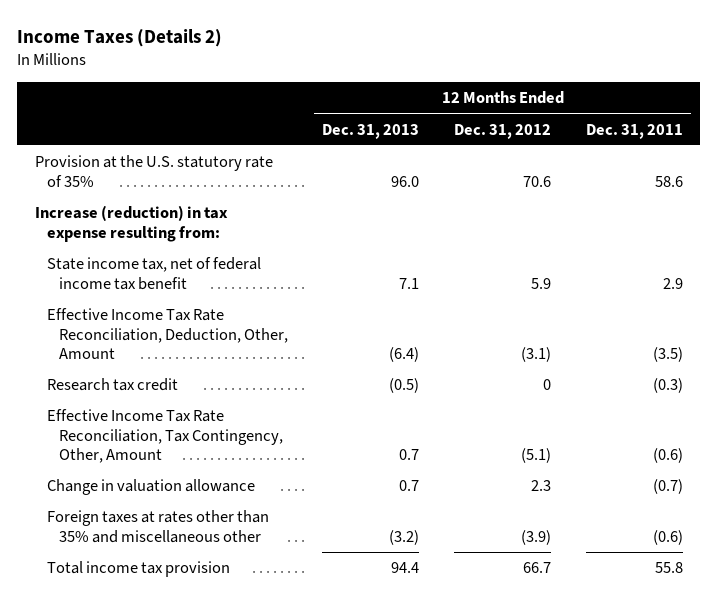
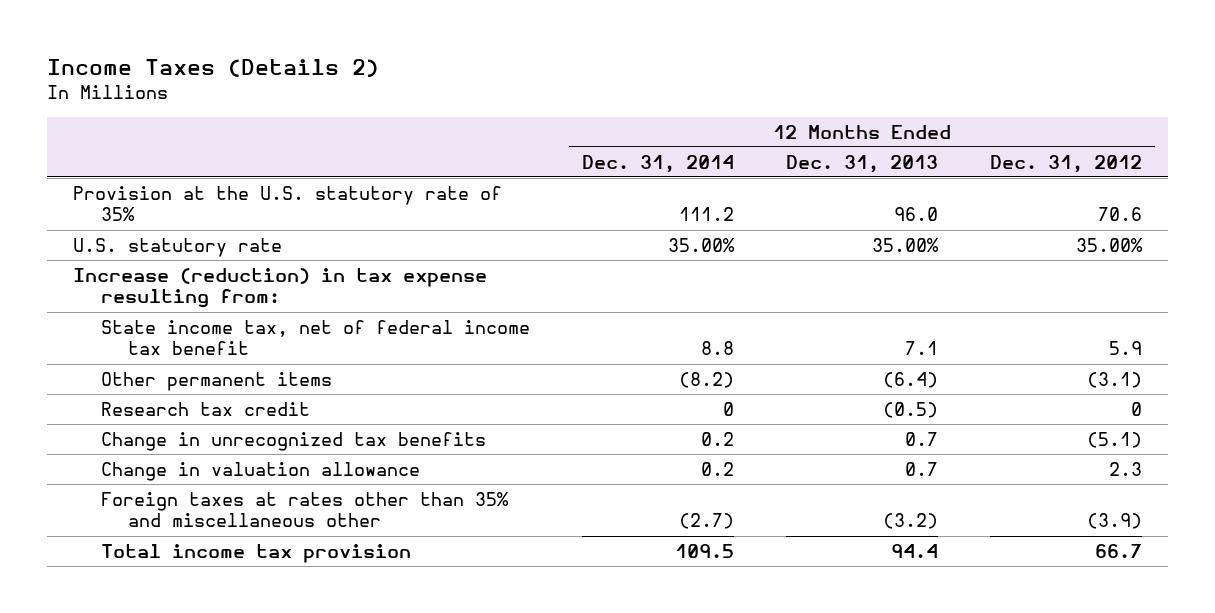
- | 12 Months Ended Dec. 31, 2013 | 12 Months Ended Dec. 31, 2012 | 12 Months Ended Dec. 31, 2011
+ | 12 Months Ended Dec. 31, 2014 | 12 Months Ended Dec. 31, 2013 | 12 Months Ended Dec. 31, 2012
+ U.S. statutory rate | 35.00% | 35.00% | 35.00%
- Effective Income Tax Rate Reconciliation, Deduction, Other, Amount | (6.4) | (3.1) | (3.5)
+ Other permanent items | (8.2) | (6.4) | (3.1)
- Effective Income Tax Rate Reconciliation, Tax Contingency, Other, Amount | 0.7 | (5.1) | (0.6)
+ Change in unrecognized tax benefits | 0.2 | 0.7 | (5.1)

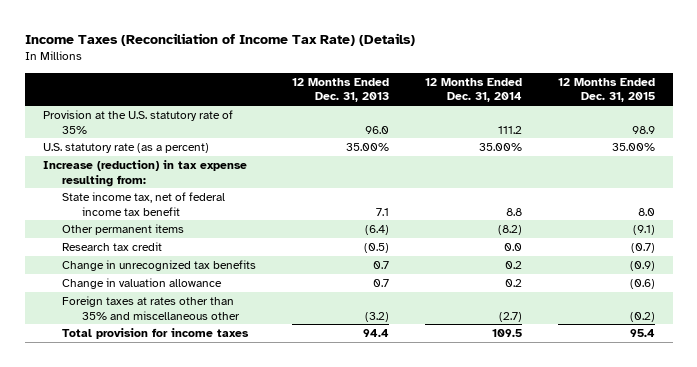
- Income Taxes (Details 2)
+ Income Taxes (Reconciliation of Income Tax Rate) (Details)
- | 12 Months Ended Dec. 31, 2014 | 12 Months Ended Dec. 31, 2013 | 12 Months Ended Dec. 31, 2012
+ | 12 Months Ended Dec. 31, 2013 | 12 Months Ended Dec. 31, 2014 | 12 Months Ended Dec. 31, 2015
- U.S. statutory rate | 35.00% | 35.00% | 35.00%
+ U.S. statutory rate (as a percent) | 35.00% | 35.00% | 35.00%
- Research tax credit | 0 | (0.5) | 0
+ Research tax credit | (0.5) | 0.0 | (0.7)
- Total income tax provision | 109.5 | 94.4 | 66.7
+ Total provision for income taxes | 94.4 | 109.5 | 95.4

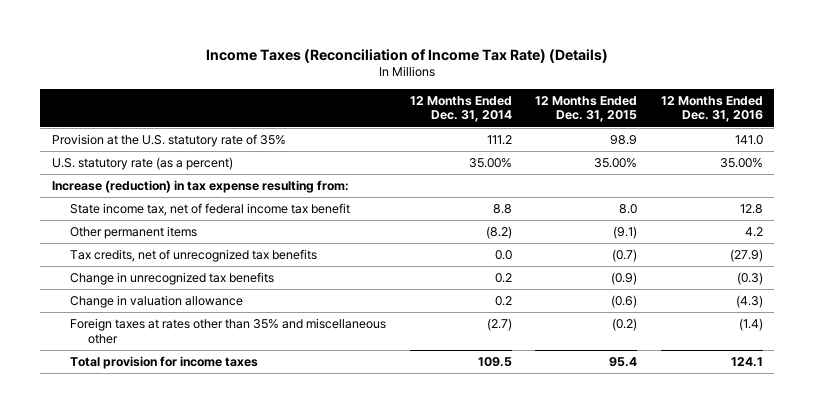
- | 12 Months Ended Dec. 31, 2013 | 12 Months Ended Dec. 31, 2014 | 12 Months Ended Dec. 31, 2015
+ | 12 Months Ended Dec. 31, 2014 | 12 Months Ended Dec. 31, 2015 | 12 Months Ended Dec. 31, 2016
- Research tax credit | (0.5) | 0.0 | (0.7)
+ Tax credits, net of unrecognized tax benefits | 0.0 | (0.7) | (27.9)

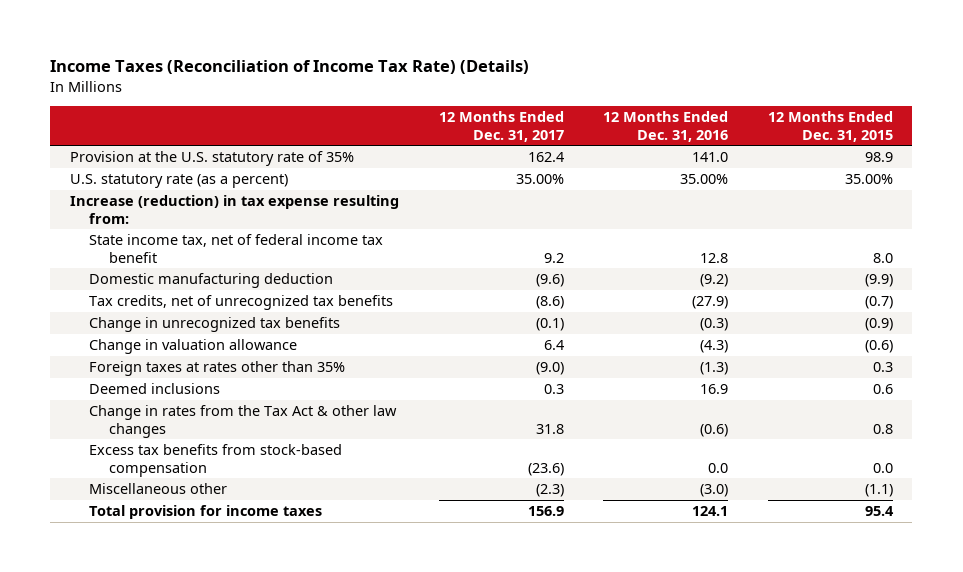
- | 12 Months Ended Dec. 31, 2014 | 12 Months Ended Dec. 31, 2015 | 12 Months Ended Dec. 31, 2016
+ | 12 Months Ended Dec. 31, 2017 | 12 Months Ended Dec. 31, 2016 | 12 Months Ended Dec. 31, 2015
- Other permanent items | (8.2) | (9.1) | 4.2
+ Domestic manufacturing deduction | (9.6) | (9.2) | (9.9)
- Foreign taxes at rates other than 35% and miscellaneous other | (2.7) | (0.2) | (1.4)
+ Foreign taxes at rates other than 35% | (9.0) | (1.3) | 0.3
+ Deemed inclusions | 0.3 | 16.9 | 0.6
+ Change in rates from the Tax Act & other law changes | 31.8 | (0.6) | 0.8
+ Excess tax benefits from stock-based compensation | (23.6) | 0.0 | 0.0
+ Miscellaneous other | (2.3) | (3.0) | (1.1)

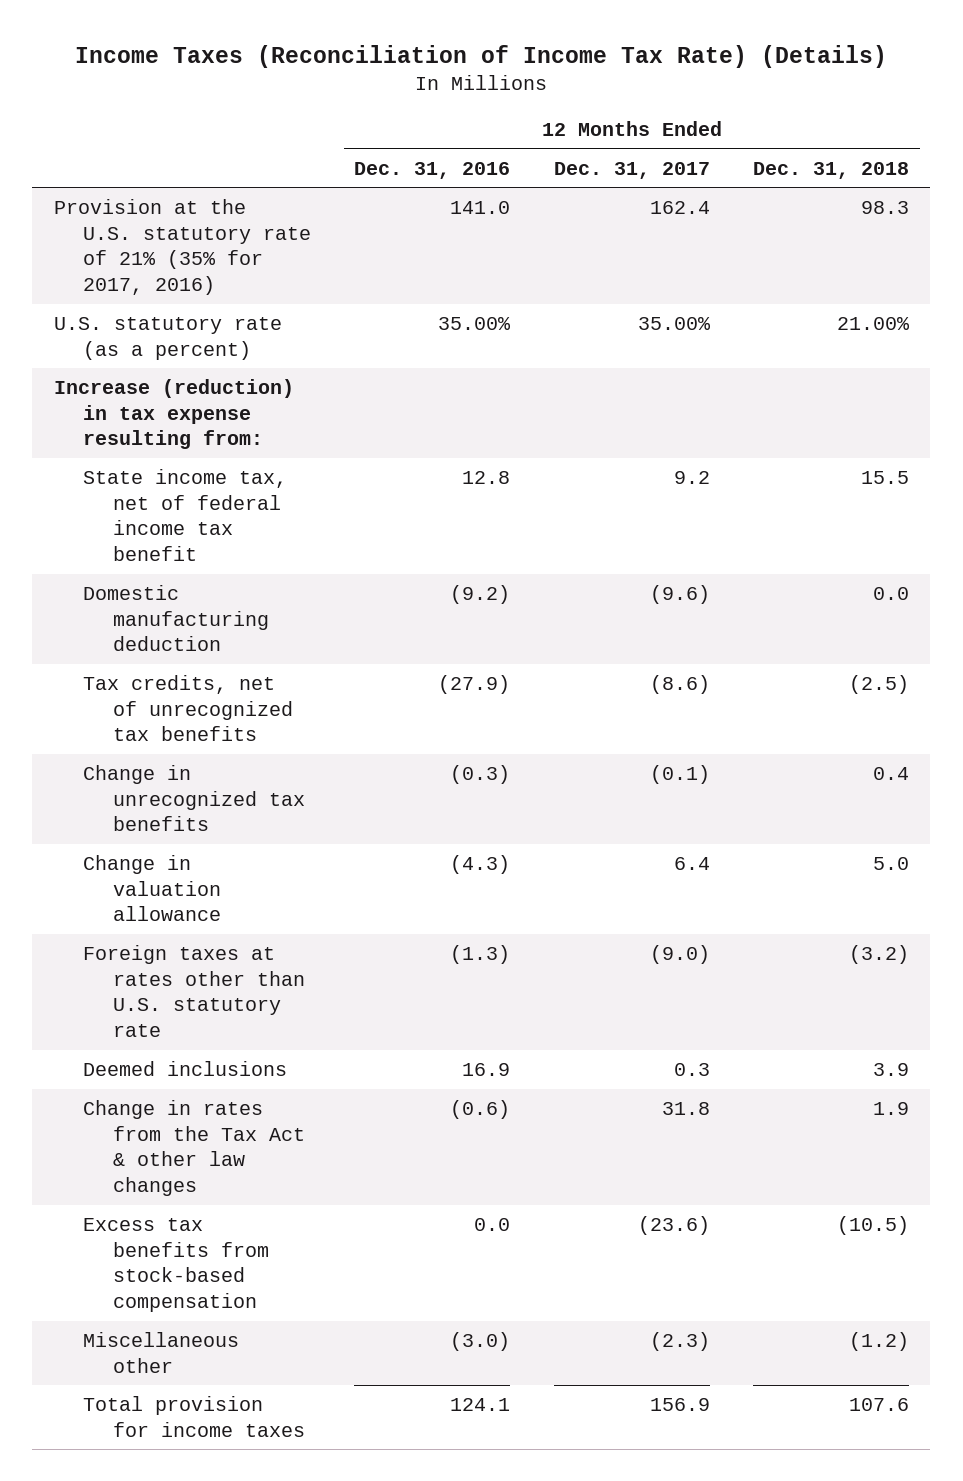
- | 12 Months Ended Dec. 31, 2017 | 12 Months Ended Dec. 31, 2016 | 12 Months Ended Dec. 31, 2015
+ | 12 Months Ended Dec. 31, 2016 | 12 Months Ended Dec. 31, 2017 | 12 Months Ended Dec. 31, 2018
- Provision at the U.S. statutory rate of 35% | 162.4 | 141.0 | 98.9
+ Provision at the U.S. statutory rate of 21% (35% for 2017, 2016) | 141.0 | 162.4 | 98.3
- Foreign taxes at rates other than 35% | (9.0) | (1.3) | 0.3
+ Foreign taxes at rates other than U.S. statutory rate | (1.3) | (9.0) | (3.2)

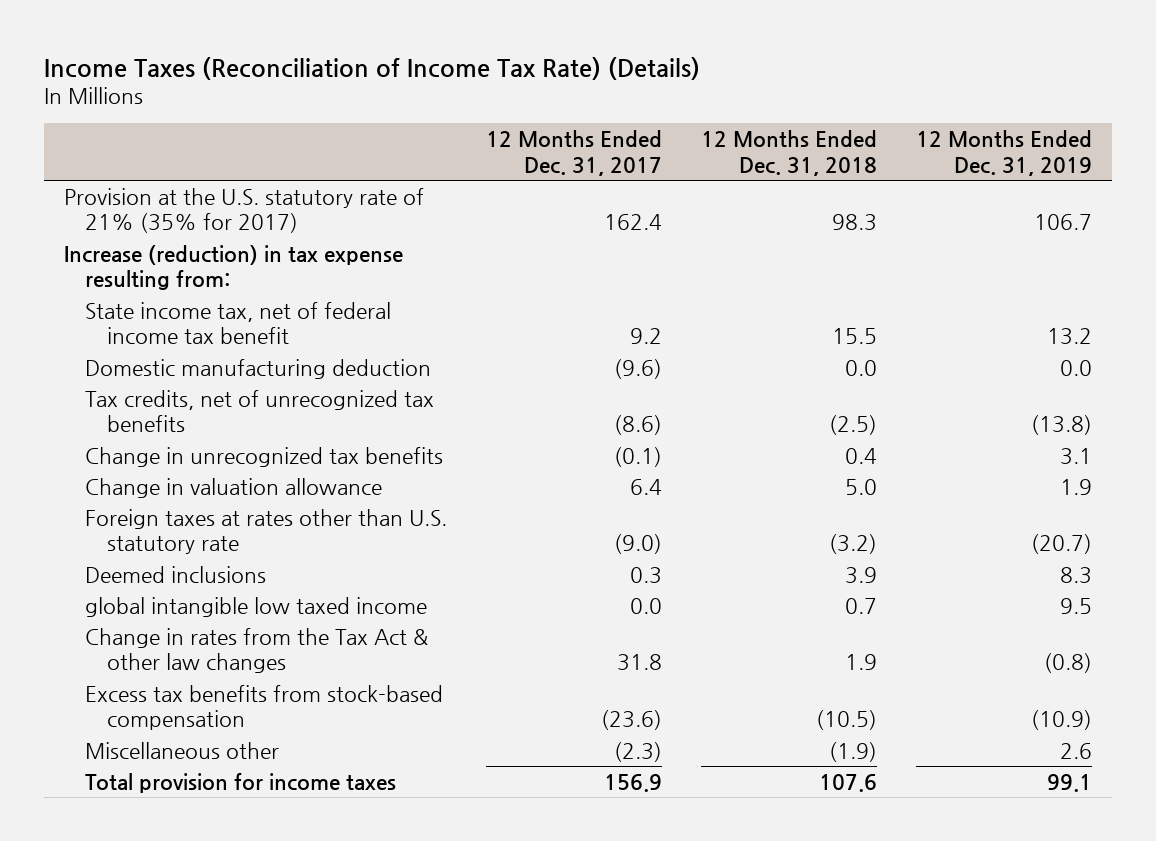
- | 12 Months Ended Dec. 31, 2016 | 12 Months Ended Dec. 31, 2017 | 12 Months Ended Dec. 31, 2018
+ | 12 Months Ended Dec. 31, 2017 | 12 Months Ended Dec. 31, 2018 | 12 Months Ended Dec. 31, 2019
- Provision at the U.S. statutory rate of 21% (35% for 2017, 2016) | 141.0 | 162.4 | 98.3
- U.S. statutory rate (as a percent) | 35.00% | 35.00% | 21.00%
+ Provision at the U.S. statutory rate of 21% (35% for 2017) | 162.4 | 98.3 | 106.7
+ global intangible low taxed income | 0.0 | 0.7 | 9.5
- Miscellaneous other | (3.0) | (2.3) | (1.2)
+ Miscellaneous other | (2.3) | (1.9) | 2.6

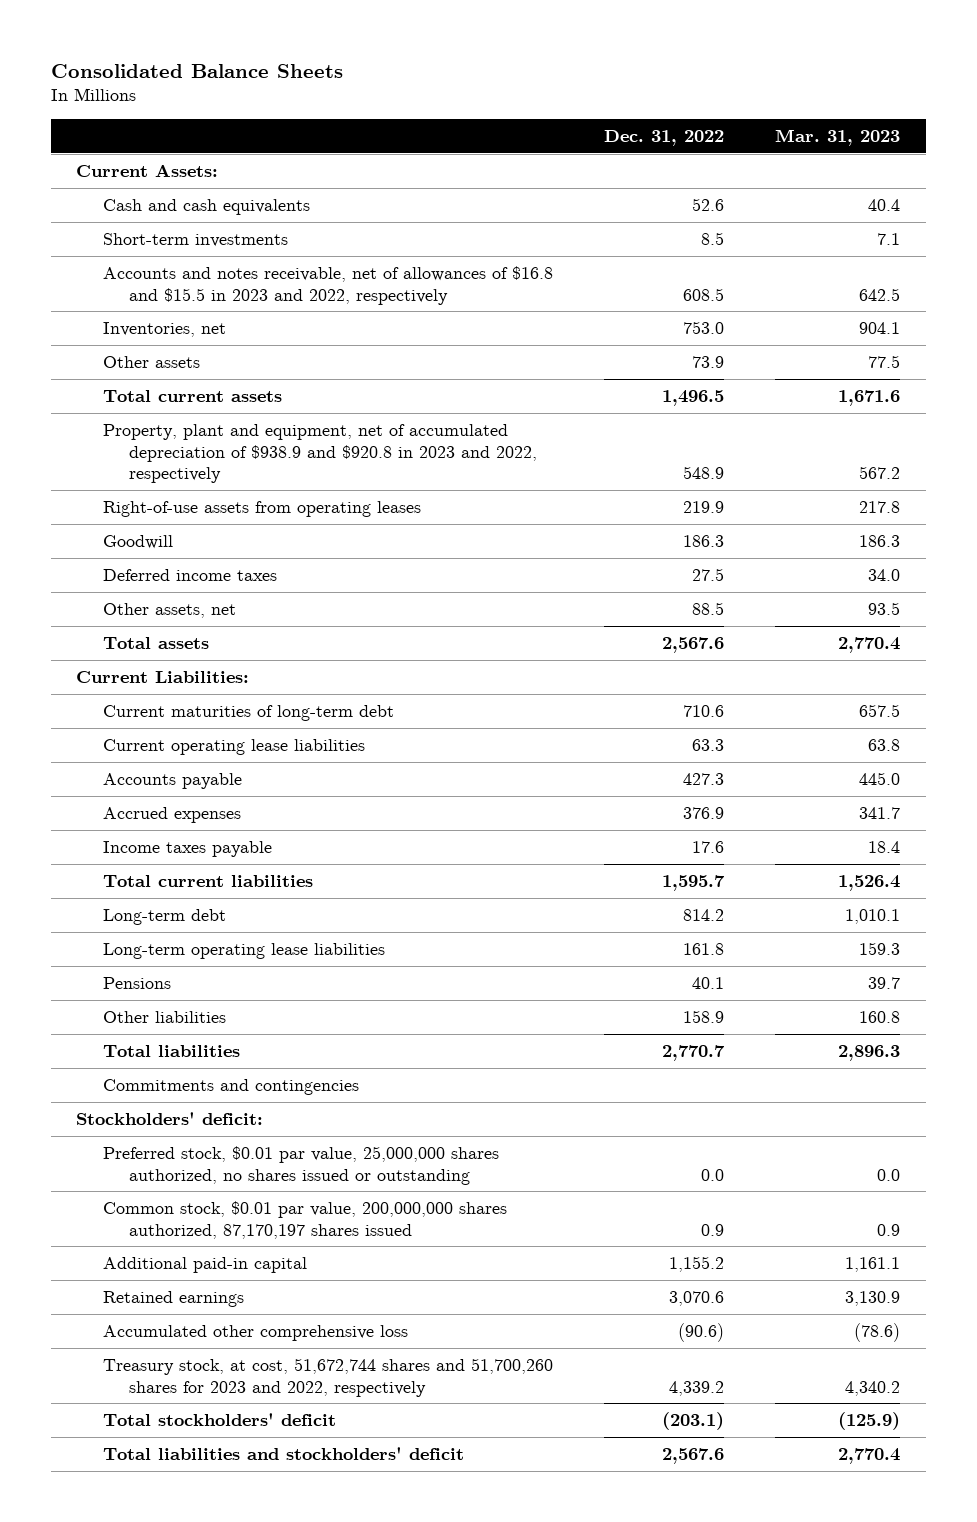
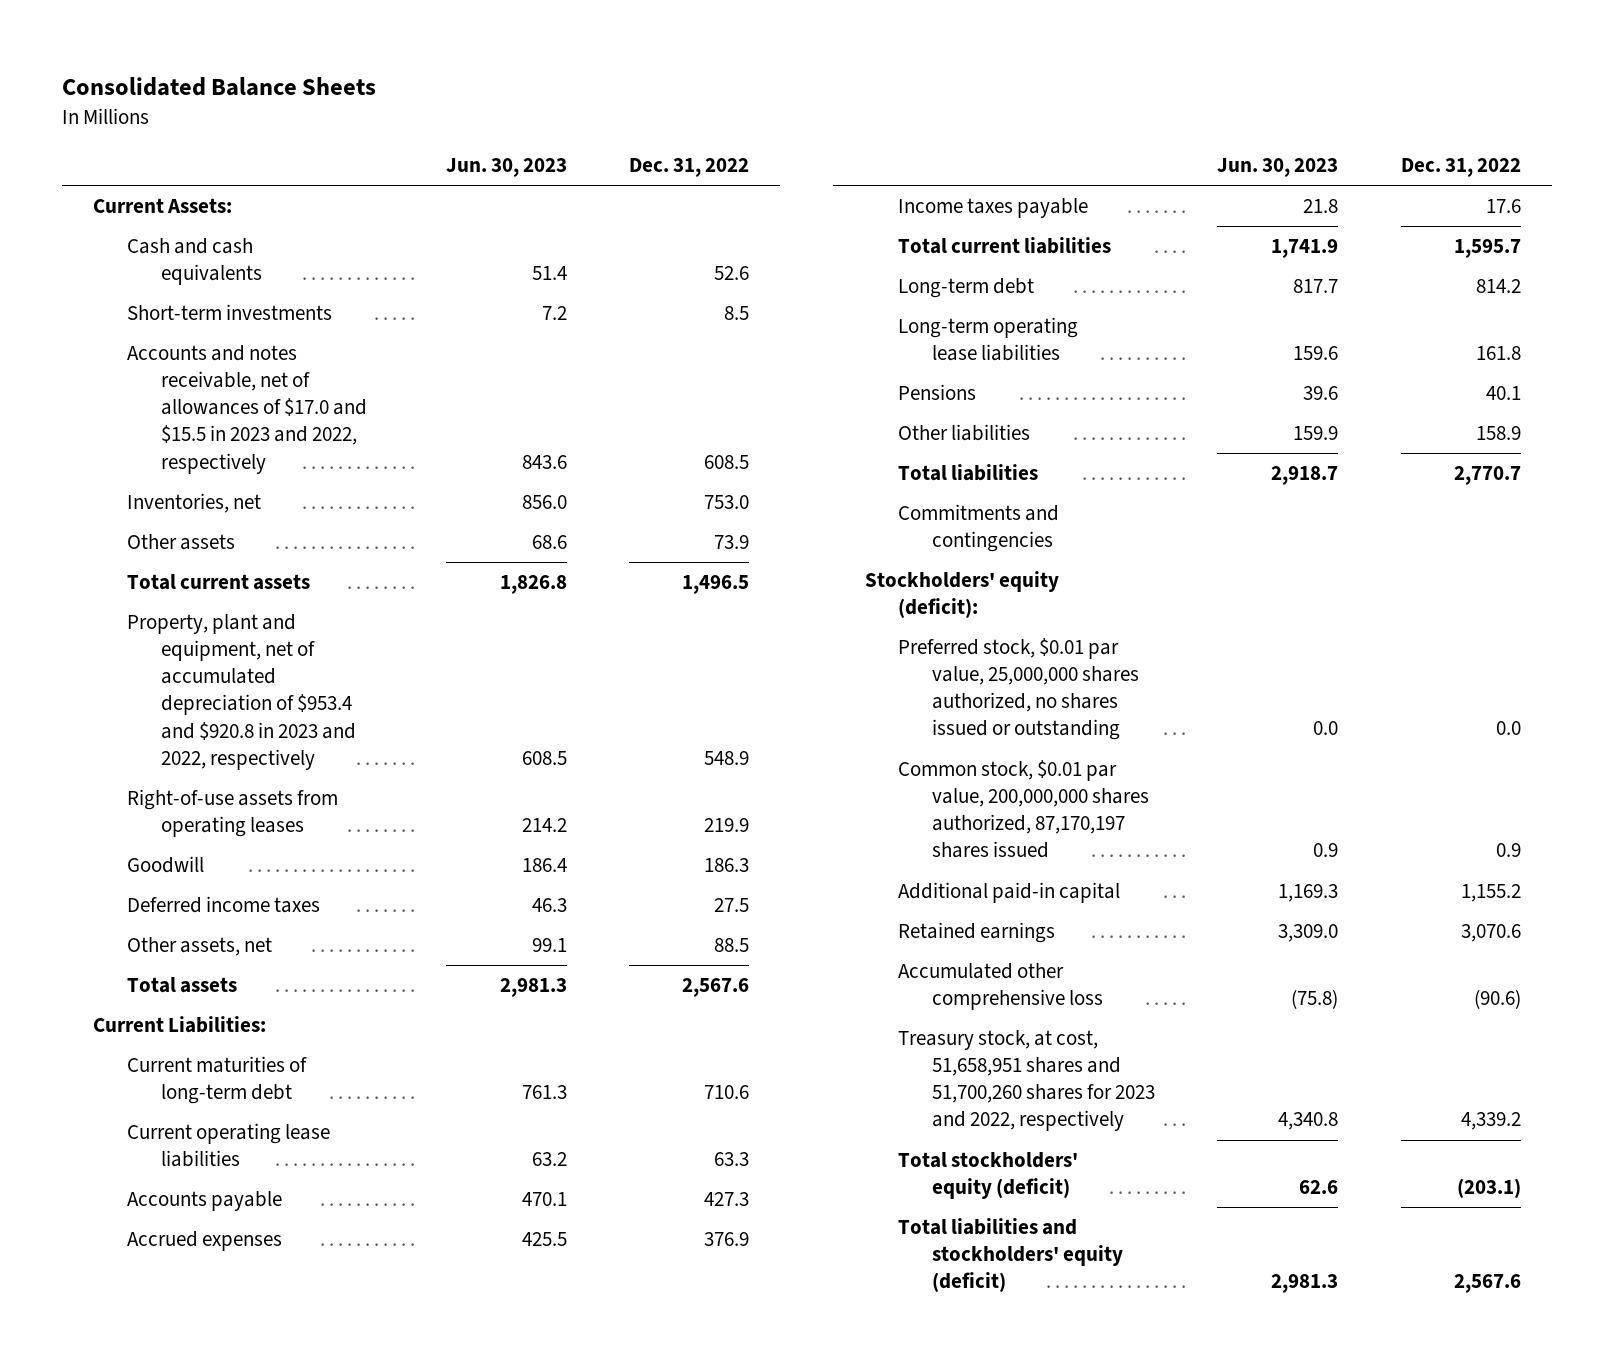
- | Dec. 31, 2022 | Mar. 31, 2023
+ | Jun. 30, 2023 | Dec. 31, 2022
- Accounts and notes receivable, net of allowances of $16.8 and $15.5 in 2023 and 2022, respectively | 608.5 | 642.5
+ Accounts and notes receivable, net of allowances of $17.0 and $15.5 in 2023 and 2022, respectively | 843.6 | 608.5
- Property, plant and equipment, net of accumulated depreciation of $938.9 and $920.8 in 2023 and 2022, respectively | 548.9 | 567.2
+ Property, plant and equipment, net of accumulated depreciation of $953.4 and $920.8 in 2023 and 2022, respectively | 608.5 | 548.9
- Stockholders' deficit:
+ Stockholders' equity (deficit):
- Treasury stock, at cost, 51,672,744 shares and 51,700,260 shares for 2023 and 2022, respectively | 4,339.2 | 4,340.2
- Total stockholders' deficit | (203.1) | (125.9)
- Total liabilities and stockholders' deficit | 2,567.6 | 2,770.4
+ Treasury stock, at cost, 51,658,951 shares and 51,700,260 shares for 2023 and 2022, respectively | 4,340.8 | 4,339.2
+ Total stockholders' equity (deficit) | 62.6 | (203.1)
+ Total liabilities and stockholders' equity (deficit) | 2,981.3 | 2,567.6

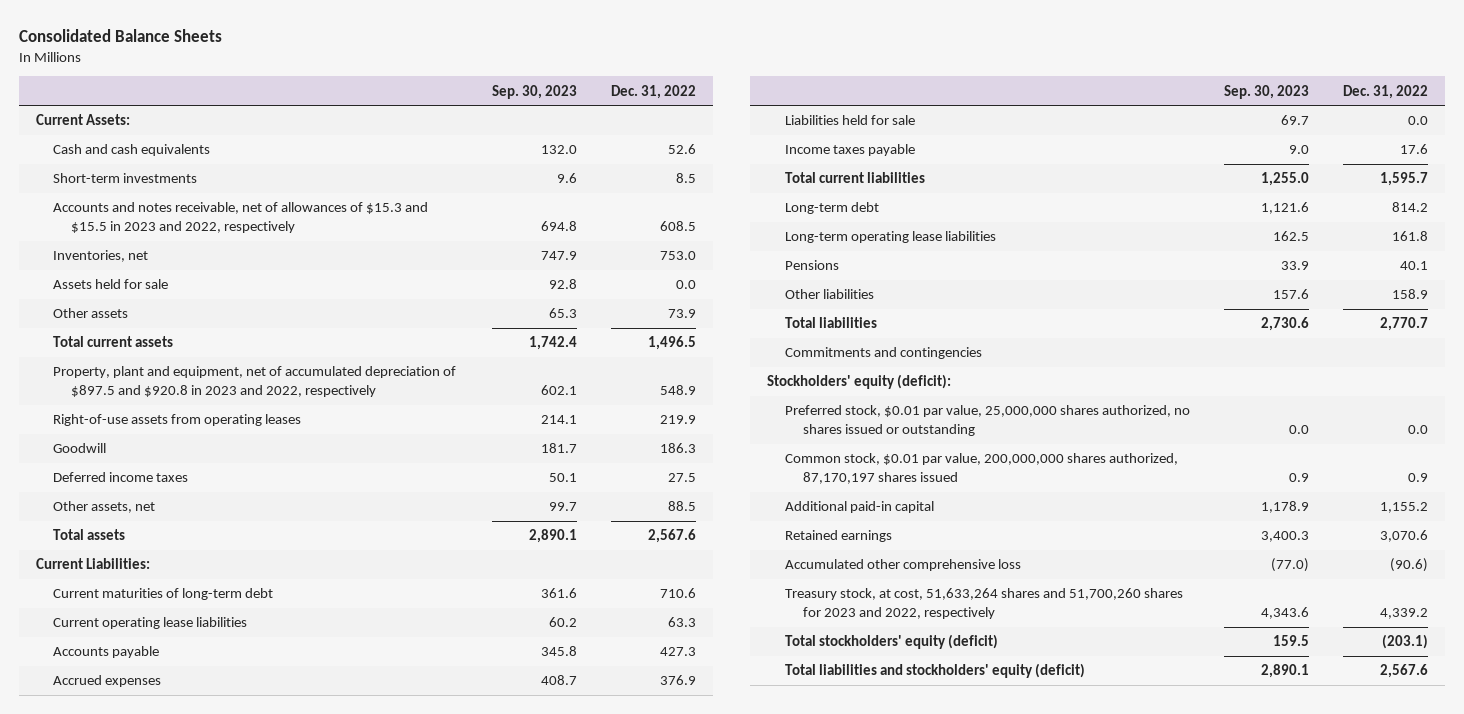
- | Jun. 30, 2023 | Dec. 31, 2022
+ | Sep. 30, 2023 | Dec. 31, 2022
- Accounts and notes receivable, net of allowances of $17.0 and $15.5 in 2023 and 2022, respectively | 843.6 | 608.5
+ Accounts and notes receivable, net of allowances of $15.3 and $15.5 in 2023 and 2022, respectively | 694.8 | 608.5
+ Assets held for sale | 92.8 | 0.0
- Property, plant and equipment, net of accumulated depreciation of $953.4 and $920.8 in 2023 and 2022, respectively | 608.5 | 548.9
+ Property, plant and equipment, net of accumulated depreciation of $897.5 and $920.8 in 2023 and 2022, respectively | 602.1 | 548.9
+ Liabilities held for sale | 69.7 | 0.0
- Treasury stock, at cost, 51,658,951 shares and 51,700,260 shares for 2023 and 2022, respectively | 4,340.8 | 4,339.2
+ Treasury stock, at cost, 51,633,264 shares and 51,700,260 shares for 2023 and 2022, respectively | 4,343.6 | 4,339.2

